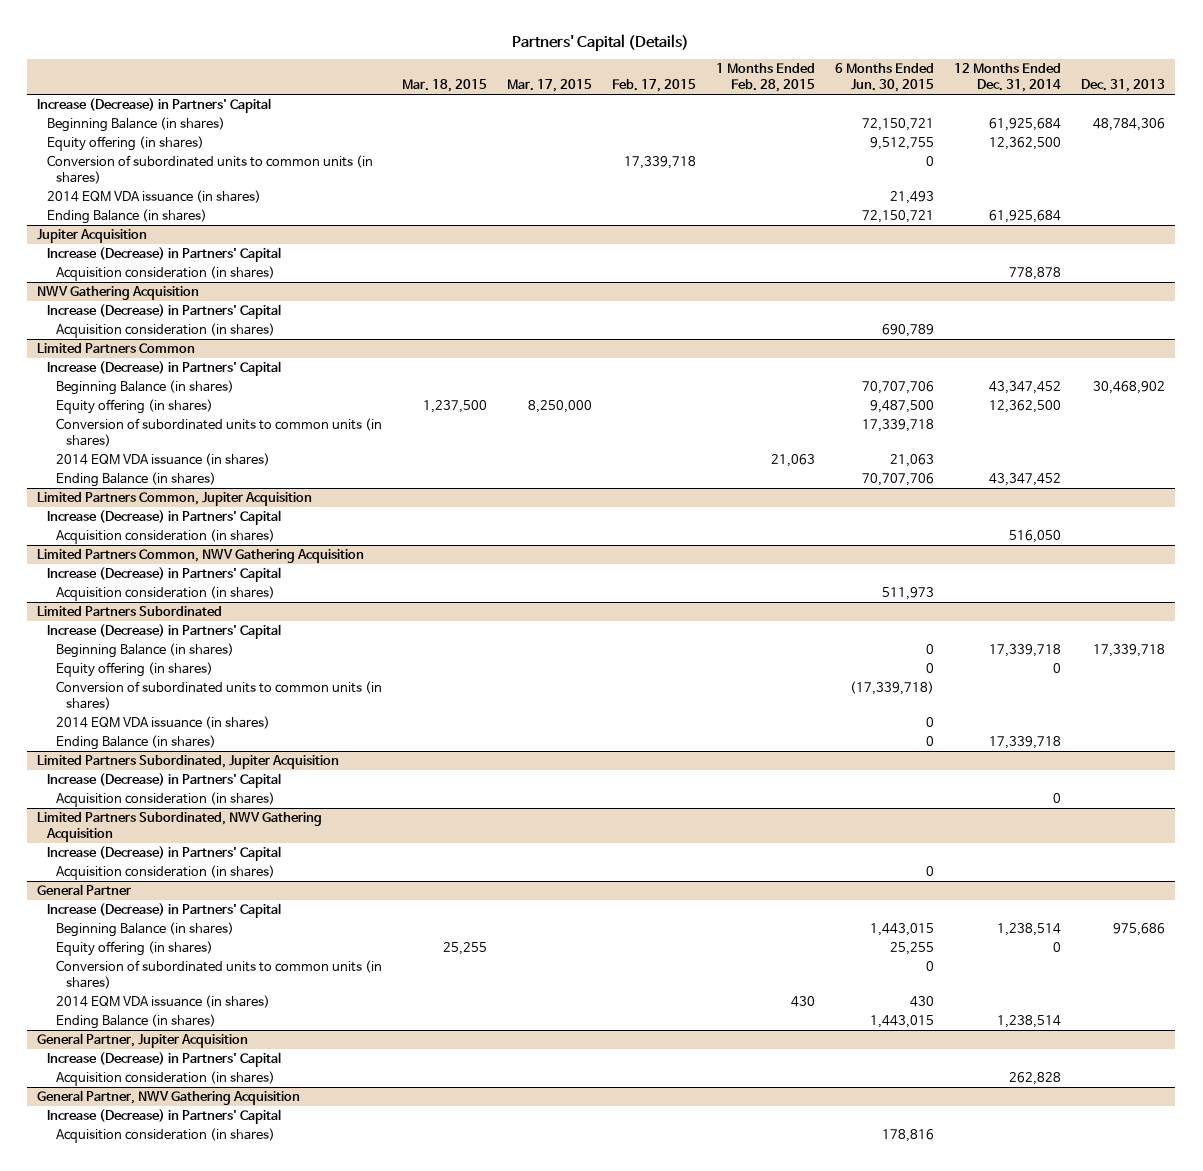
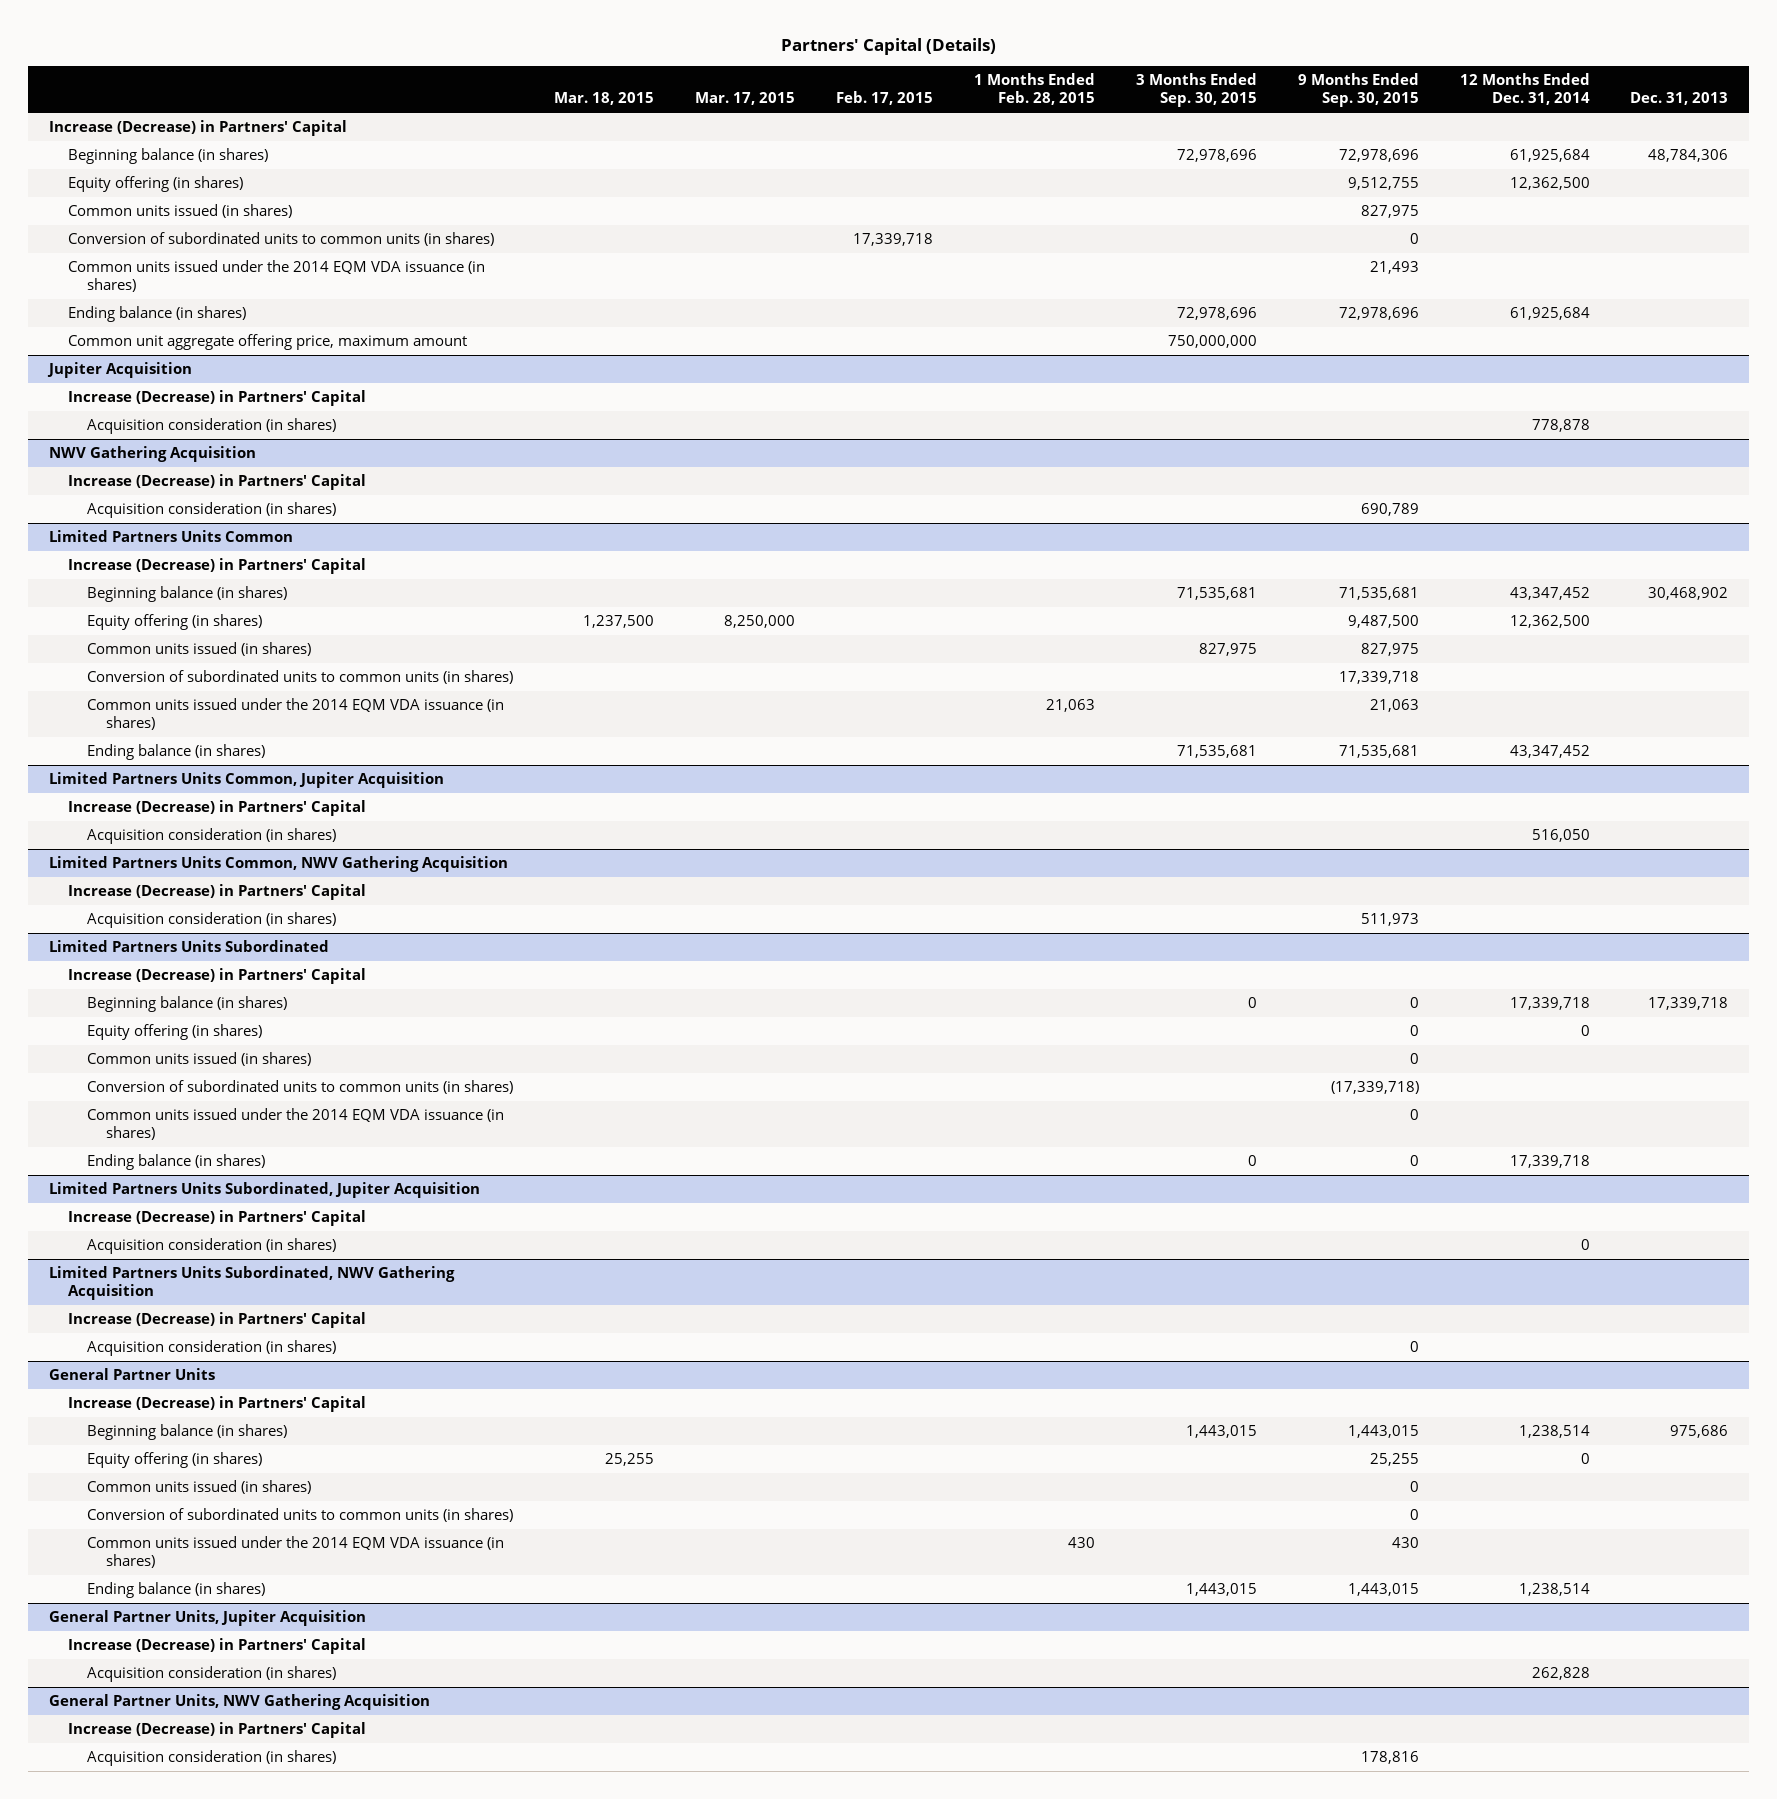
- | Mar. 18, 2015 | Mar. 17, 2015 | Feb. 17, 2015 | 1 Months Ended Feb. 28, 2015 | 6 Months Ended Jun. 30, 2015 | 12 Months Ended Dec. 31, 2014 | Dec. 31, 2013
+ | Mar. 18, 2015 | Mar. 17, 2015 | Feb. 17, 2015 | 1 Months Ended Feb. 28, 2015 | 3 Months Ended Sep. 30, 2015 | 9 Months Ended Sep. 30, 2015 | 12 Months Ended Dec. 31, 2014 | Dec. 31, 2013
- Beginning Balance (in shares) | | | | | 72,150,721 | 61,925,684 | 48,784,306
+ Beginning balance (in shares) | | | | | 72,978,696 | 72,978,696 | 61,925,684 | 48,784,306
+ Common units issued (in shares) | | | | | | 827,975 | |
- 2014 EQM VDA issuance (in shares) | | | | | 21,493 | |
- Ending Balance (in shares) | | | | | 72,150,721 | 61,925,684 |
+ Common units issued under the 2014 EQM VDA issuance (in shares) | | | | | | 21,493 | |
+ Ending balance (in shares) | | | | | 72,978,696 | 72,978,696 | 61,925,684 |
+ Common unit aggregate offering price, maximum amount | | | | | 750,000,000 | | |
- Limited Partners Common
+ Limited Partners Units Common
- Beginning Balance (in shares) | | | | | 70,707,706 | 43,347,452 | 30,468,902
+ Beginning balance (in shares) | | | | | 71,535,681 | 71,535,681 | 43,347,452 | 30,468,902
+ Common units issued (in shares) | | | | | 827,975 | 827,975 | |
- 2014 EQM VDA issuance (in shares) | | | | 21,063 | 21,063 | |
- Ending Balance (in shares) | | | | | 70,707,706 | 43,347,452 |
- Limited Partners Common, Jupiter Acquisition
+ Common units issued under the 2014 EQM VDA issuance (in shares) | | | | 21,063 | | 21,063 | |
+ Ending balance (in shares) | | | | | 71,535,681 | 71,535,681 | 43,347,452 |
+ Limited Partners Units Common, Jupiter Acquisition
- Limited Partners Common, NWV Gathering Acquisition
+ Limited Partners Units Common, NWV Gathering Acquisition
- Limited Partners Subordinated
+ Limited Partners Units Subordinated
- Beginning Balance (in shares) | | | | | 0 | 17,339,718 | 17,339,718
+ Beginning balance (in shares) | | | | | 0 | 0 | 17,339,718 | 17,339,718
+ Common units issued (in shares) | | | | | | 0 | |
- 2014 EQM VDA issuance (in shares) | | | | | 0 | |
- Ending Balance (in shares) | | | | | 0 | 17,339,718 |
- Limited Partners Subordinated, Jupiter Acquisition
+ Common units issued under the 2014 EQM VDA issuance (in shares) | | | | | | 0 | |
+ Ending balance (in shares) | | | | | 0 | 0 | 17,339,718 |
+ Limited Partners Units Subordinated, Jupiter Acquisition
- Limited Partners Subordinated, NWV Gathering Acquisition
+ Limited Partners Units Subordinated, NWV Gathering Acquisition
- General Partner
+ General Partner Units
- Beginning Balance (in shares) | | | | | 1,443,015 | 1,238,514 | 975,686
+ Beginning balance (in shares) | | | | | 1,443,015 | 1,443,015 | 1,238,514 | 975,686
+ Common units issued (in shares) | | | | | | 0 | |
- 2014 EQM VDA issuance (in shares) | | | | 430 | 430 | |
- Ending Balance (in shares) | | | | | 1,443,015 | 1,238,514 |
- General Partner, Jupiter Acquisition
+ Common units issued under the 2014 EQM VDA issuance (in shares) | | | | 430 | | 430 | |
+ Ending balance (in shares) | | | | | 1,443,015 | 1,443,015 | 1,238,514 |
+ General Partner Units, Jupiter Acquisition
- General Partner, NWV Gathering Acquisition
+ General Partner Units, NWV Gathering Acquisition

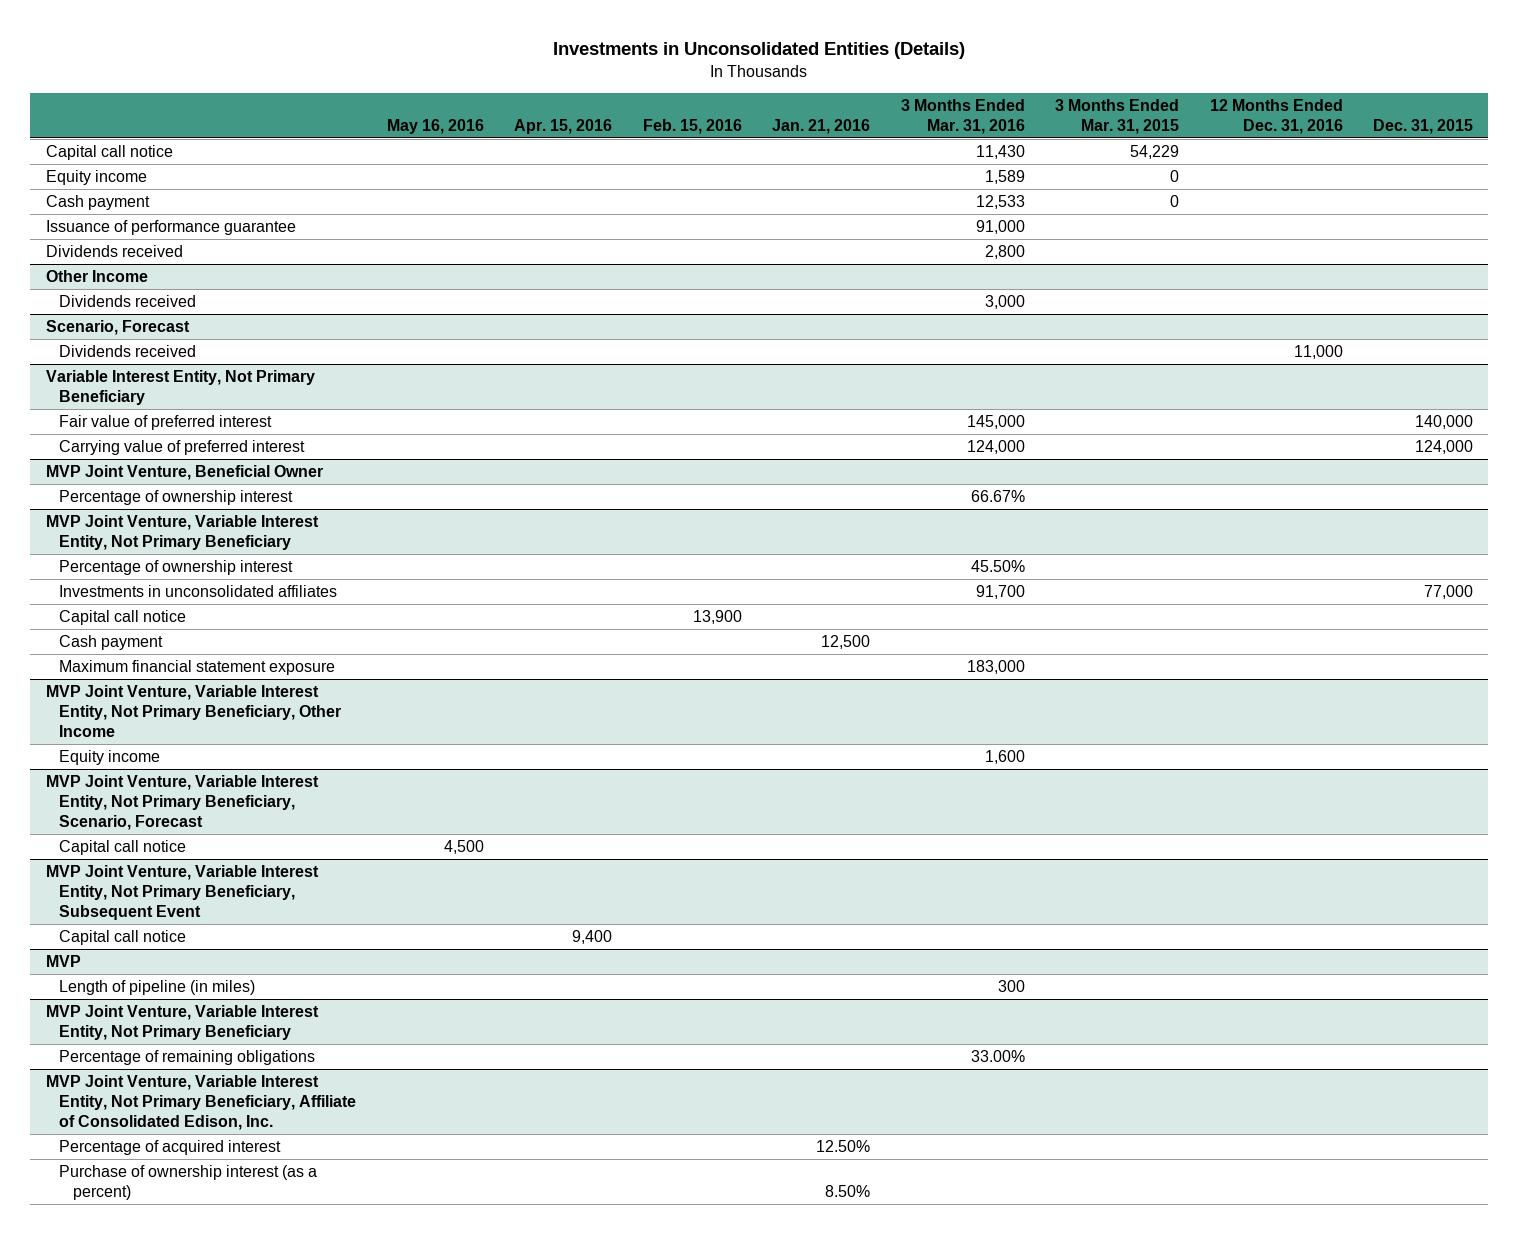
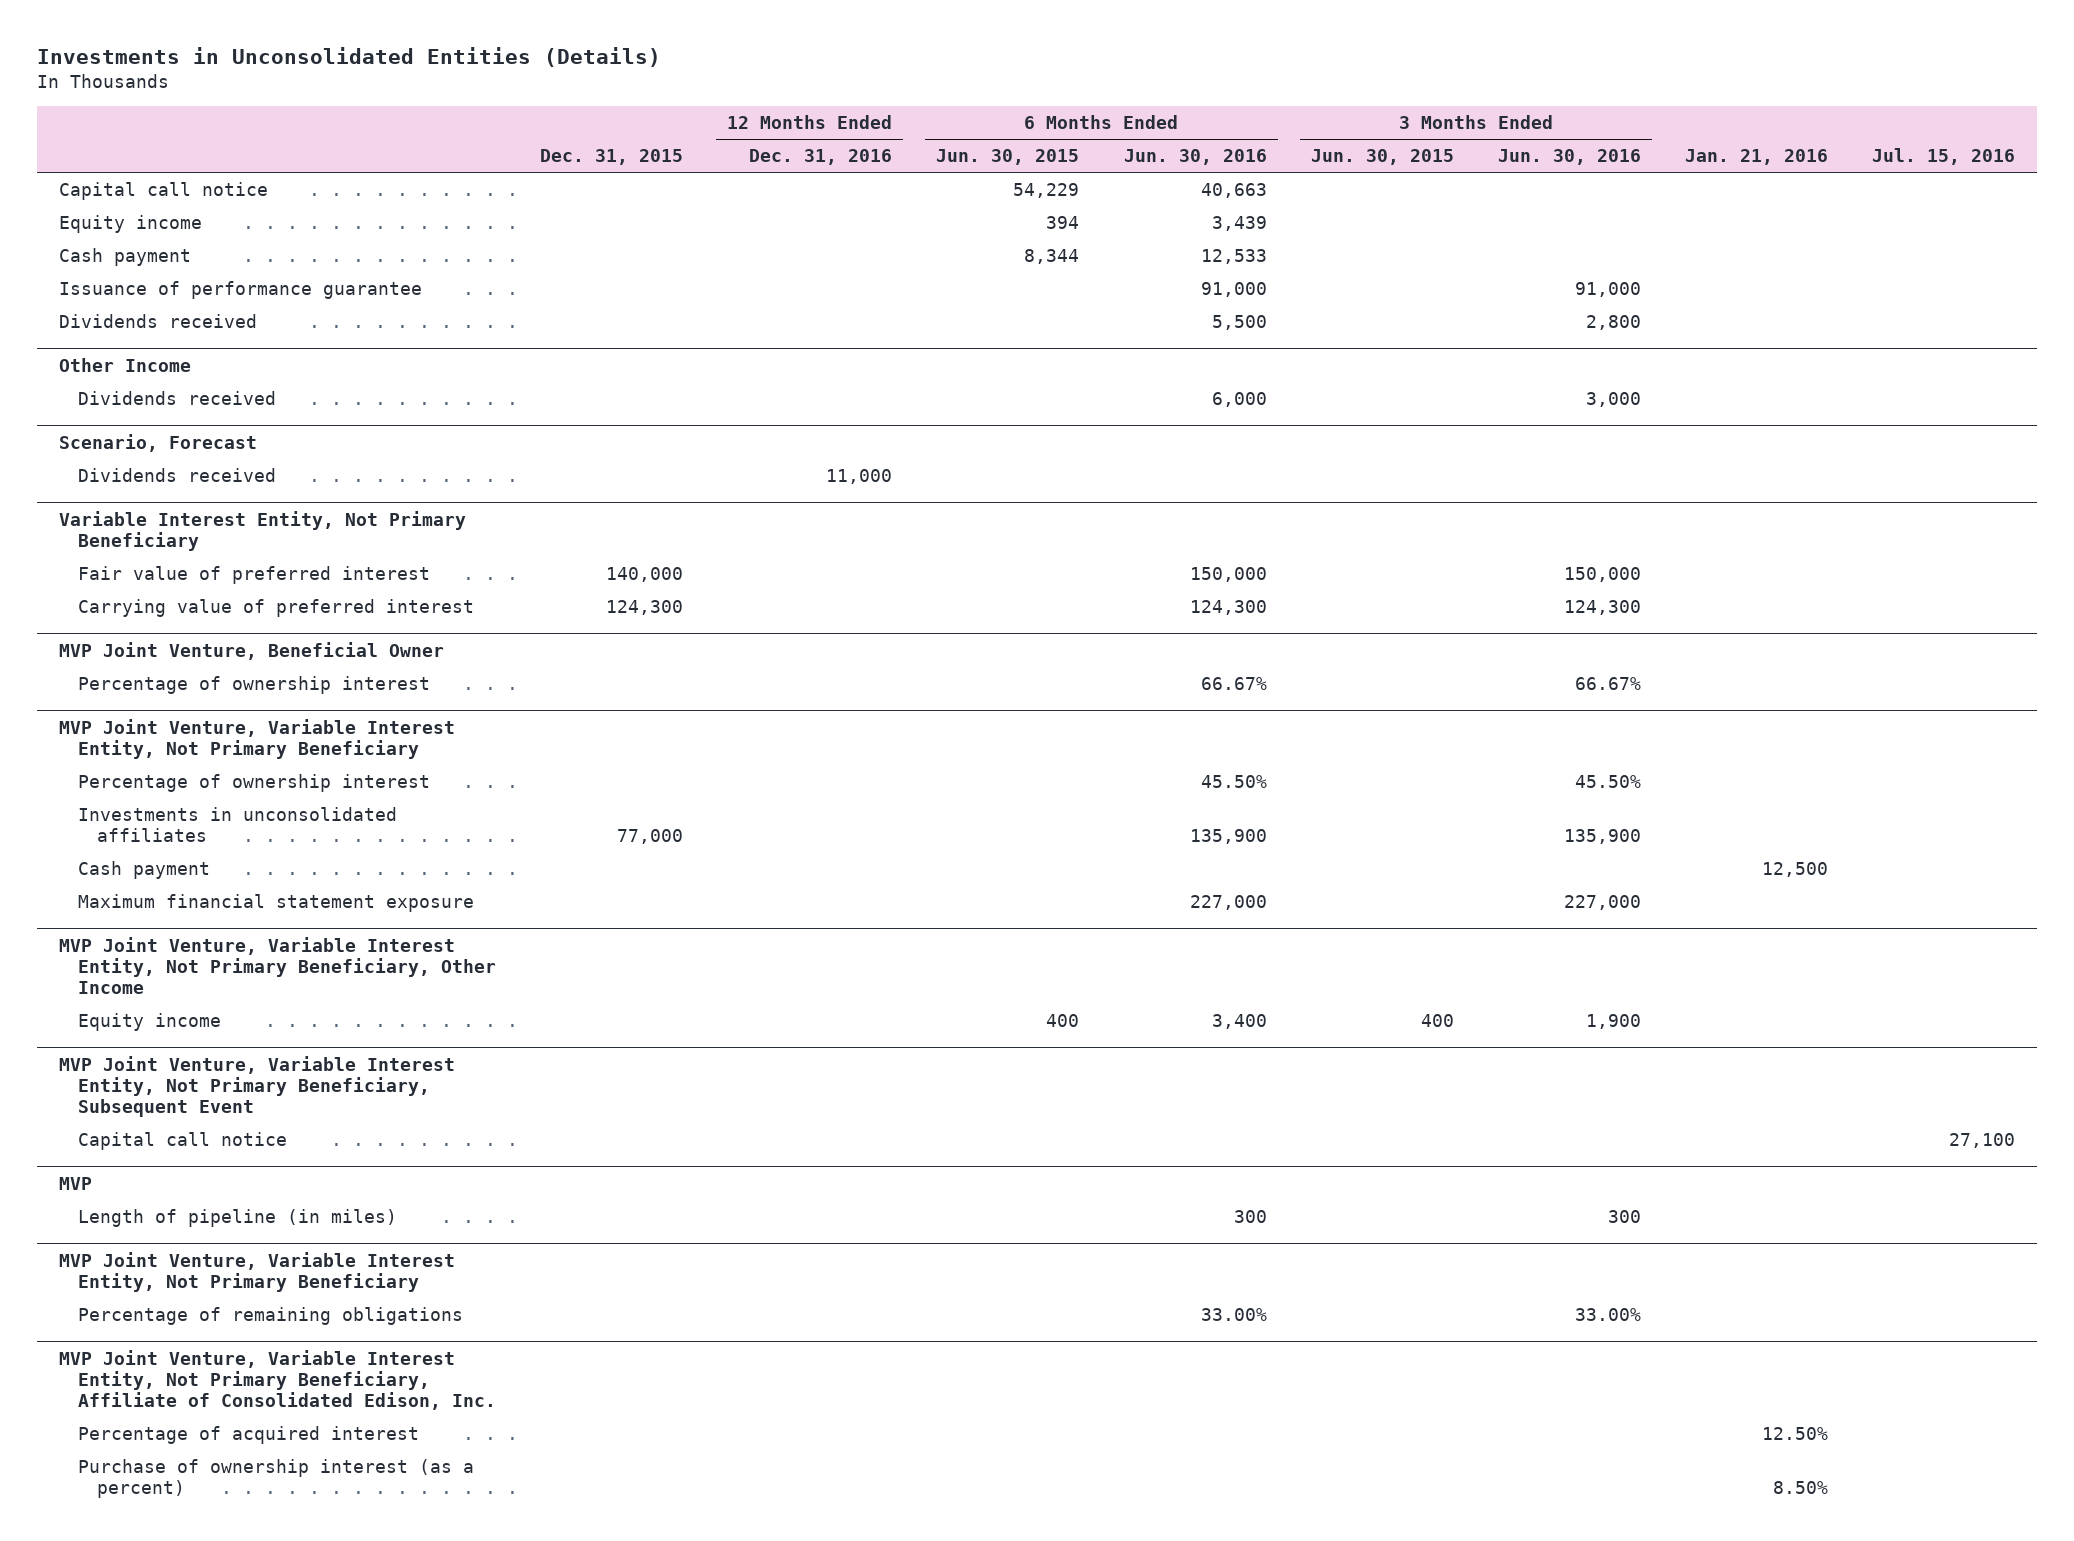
- | May 16, 2016 | Apr. 15, 2016 | Feb. 15, 2016 | Jan. 21, 2016 | 3 Months Ended Mar. 31, 2016 | 3 Months Ended Mar. 31, 2015 | 12 Months Ended Dec. 31, 2016 | Dec. 31, 2015
+ | Dec. 31, 2015 | 12 Months Ended Dec. 31, 2016 | 6 Months Ended Jun. 30, 2015 | 6 Months Ended Jun. 30, 2016 | 3 Months Ended Jun. 30, 2015 | 3 Months Ended Jun. 30, 2016 | Jan. 21, 2016 | Jul. 15, 2016
@ Variable Interest Entity, Not Primary Beneficiary
- Carrying value of preferred interest | | | | | 124,000 | | | 124,000
+ Carrying value of preferred interest | 124,300 | | | 124,300 | | 124,300 | |
@ MVP Joint Venture, Variable Interest Entity, Not Primary Beneficiary
- Capital call notice | | | 13,900 | | | | |
- MVP Joint Venture, Variable Interest Entity, Not Primary Beneficiary, Scenario, Forecast
- Capital call notice | 4,500 | | | | | | |

